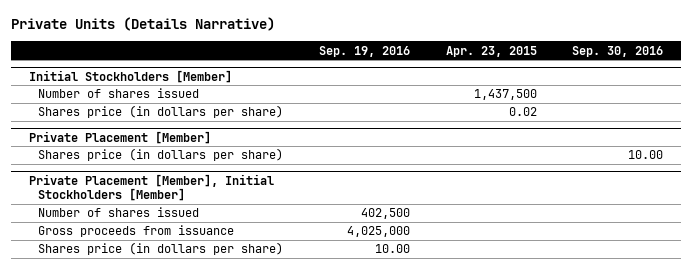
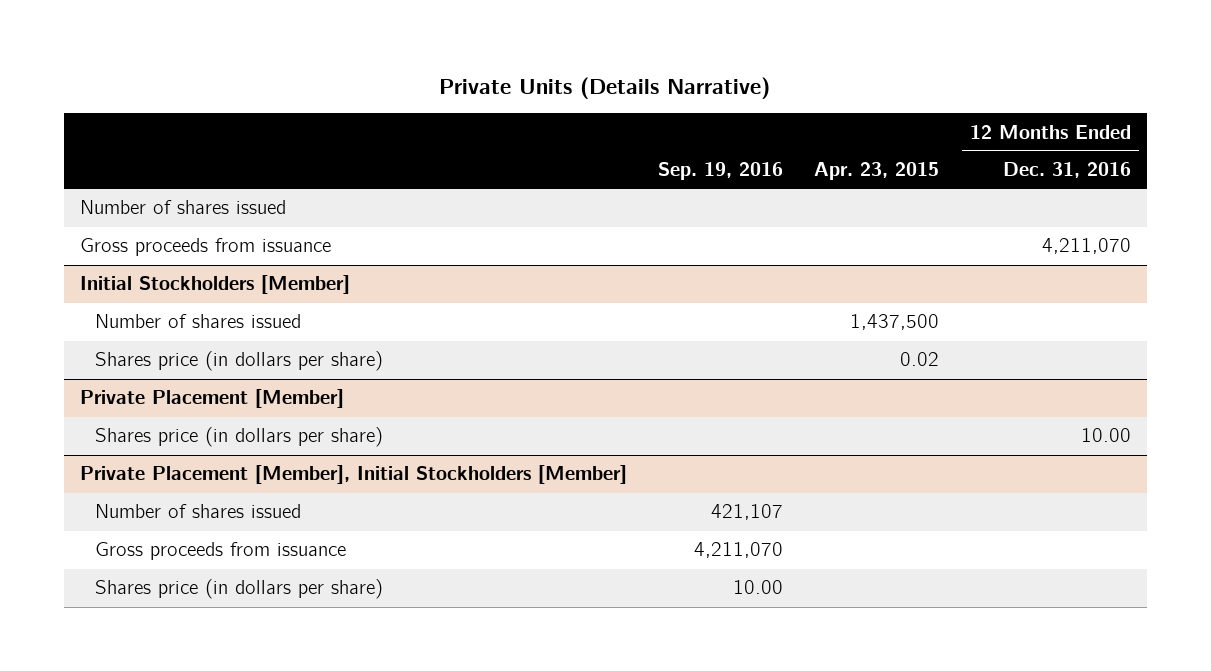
- | Sep. 19, 2016 | Apr. 23, 2015 | Sep. 30, 2016
+ | Sep. 19, 2016 | Apr. 23, 2015 | 12 Months Ended Dec. 31, 2016
+ Number of shares issued
+ Gross proceeds from issuance | | | 4,211,070
@ Private Placement [Member], Initial Stockholders [Member]
- Number of shares issued | 402,500 | |
- Gross proceeds from issuance | 4,025,000 | |
+ Number of shares issued | 421,107 | |
+ Gross proceeds from issuance | 4,211,070 | |

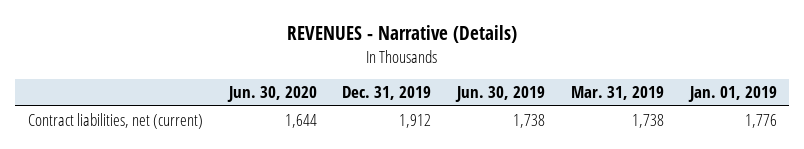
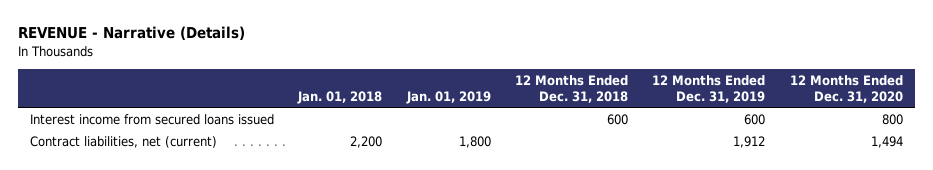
- REVENUES - Narrative (Details)
+ REVENUE - Narrative (Details)
- | Jun. 30, 2020 | Dec. 31, 2019 | Jun. 30, 2019 | Mar. 31, 2019 | Jan. 01, 2019
+ | Jan. 01, 2018 | Jan. 01, 2019 | 12 Months Ended Dec. 31, 2018 | 12 Months Ended Dec. 31, 2019 | 12 Months Ended Dec. 31, 2020
- Contract liabilities, net (current) | 1,644 | 1,912 | 1,738 | 1,738 | 1,776
+ Interest income from secured loans issued | | | 600 | 600 | 800
+ Contract liabilities, net (current) | 2,200 | 1,800 | | 1,912 | 1,494

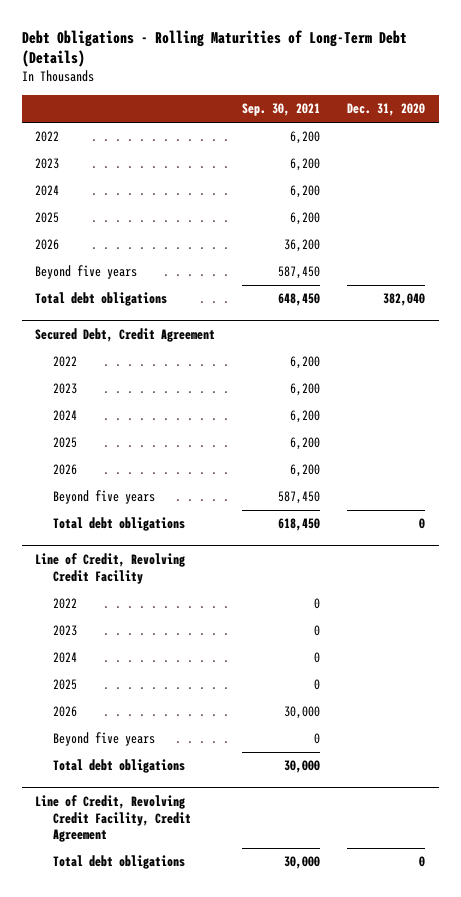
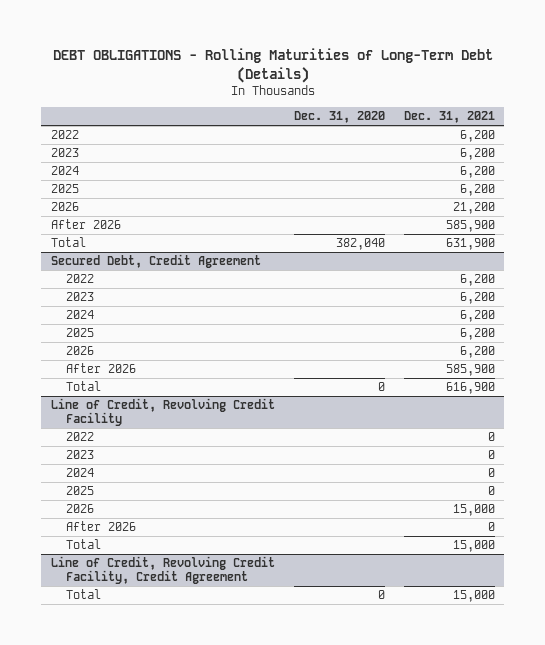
- Debt Obligations - Rolling Maturities of Long-Term Debt (Details)
+ DEBT OBLIGATIONS - Rolling Maturities of Long-Term Debt (Details)
- | Sep. 30, 2021 | Dec. 31, 2020
+ | Dec. 31, 2020 | Dec. 31, 2021
- Beyond five years | 587,450 |
- Total debt obligations | 648,450 | 382,040
+ After 2026 | | 585,900
+ Total | 382,040 | 631,900
@ Secured Debt, Credit Agreement
- Beyond five years | 587,450 |
- Total debt obligations | 618,450 | 0
+ After 2026 | | 585,900
+ Total | 0 | 616,900
@ Line of Credit, Revolving Credit Facility
- Beyond five years | 0 |
- Total debt obligations | 30,000 |
+ After 2026 | | 0
+ Total | | 15,000
@ Line of Credit, Revolving Credit Facility, Credit Agreement
- Total debt obligations | 30,000 | 0
+ Total | 0 | 15,000

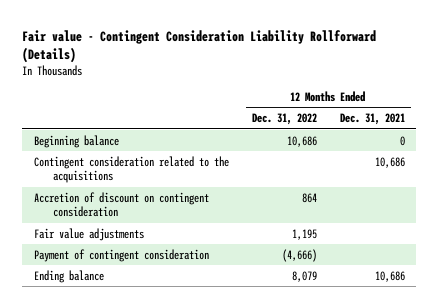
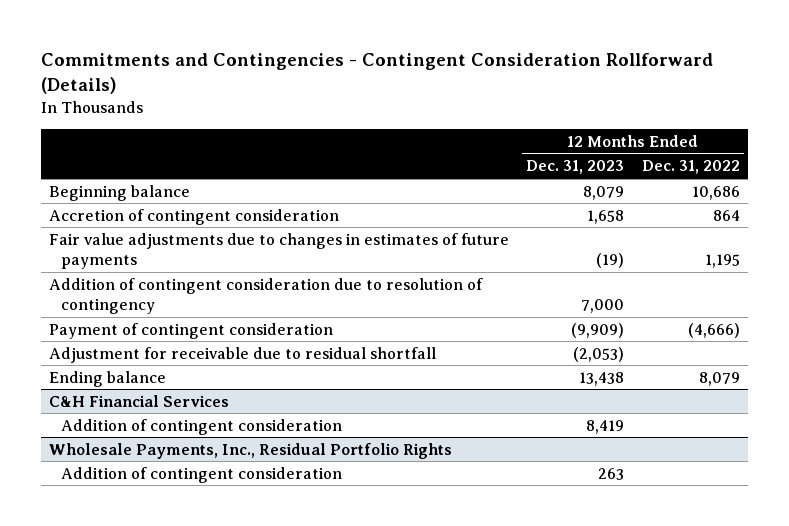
- Fair value - Contingent Consideration Liability Rollforward (Details)
+ Commitments and Contingencies - Contingent Consideration Rollforward (Details)
- | 12 Months Ended Dec. 31, 2022 | 12 Months Ended Dec. 31, 2021
+ | 12 Months Ended Dec. 31, 2023 | 12 Months Ended Dec. 31, 2022
- Contingent consideration related to the acquisitions | | 10,686
- Accretion of discount on contingent consideration | 864 |
- Fair value adjustments | 1,195 |
+ Accretion of contingent consideration | 1,658 | 864
+ Fair value adjustments due to changes in estimates of future payments | (19) | 1,195
+ Addition of contingent consideration due to resolution of contingency | 7,000 |
+ Adjustment for receivable due to residual shortfall | (2,053) |
+ C&H Financial Services
+ Addition of contingent consideration | 8,419 |
+ Wholesale Payments, Inc., Residual Portfolio Rights
+ Addition of contingent consideration | 263 |

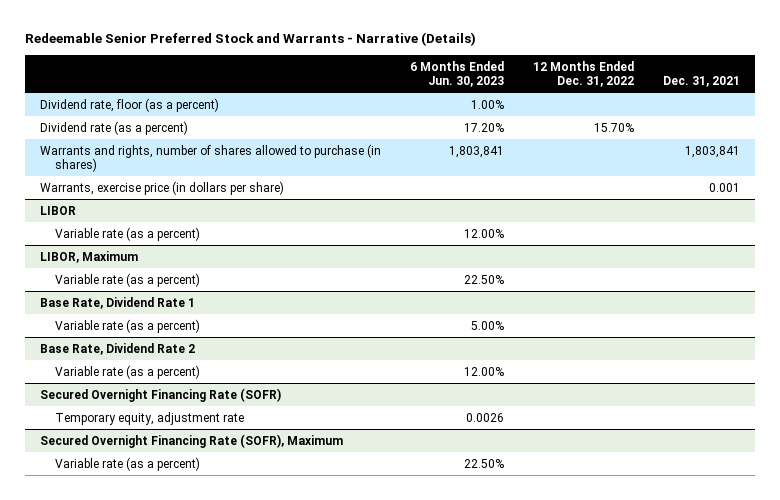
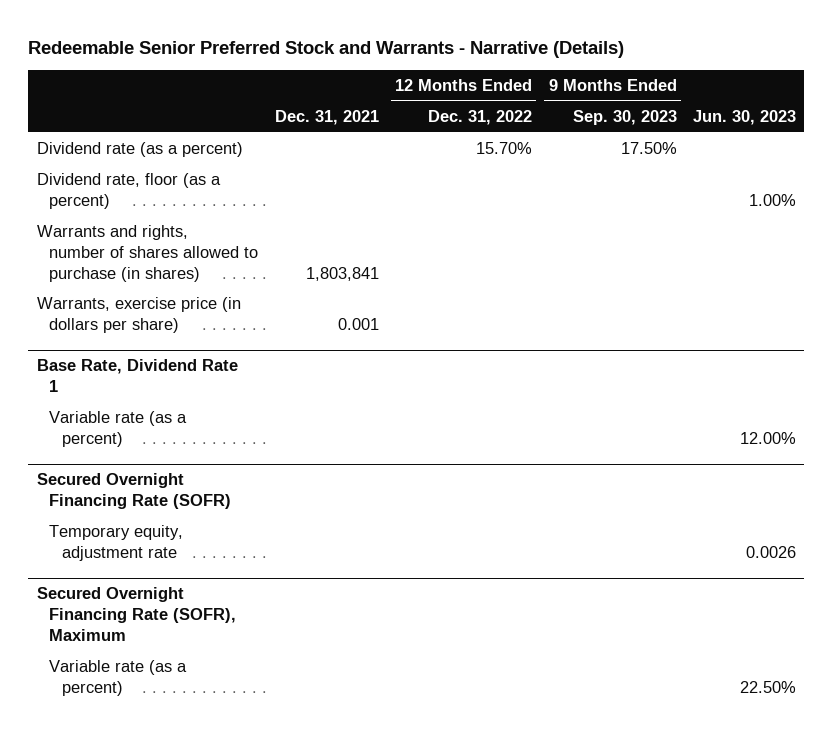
- | 6 Months Ended Jun. 30, 2023 | 12 Months Ended Dec. 31, 2022 | Dec. 31, 2021
+ | Dec. 31, 2021 | 12 Months Ended Dec. 31, 2022 | 9 Months Ended Sep. 30, 2023 | Jun. 30, 2023
moved down: Dividend rate, floor (as a percent) | | | | 1.00%
- LIBOR
- Variable rate (as a percent) | 12.00% | |
- LIBOR, Maximum
- Variable rate (as a percent) | 22.50% | |
- Base Rate, Dividend Rate 2
- Variable rate (as a percent) | 12.00% | |

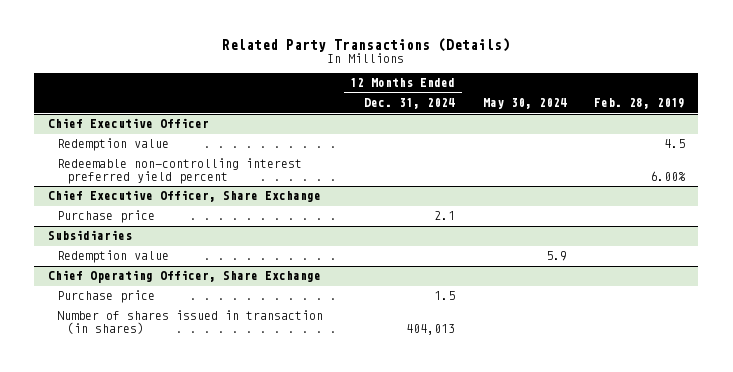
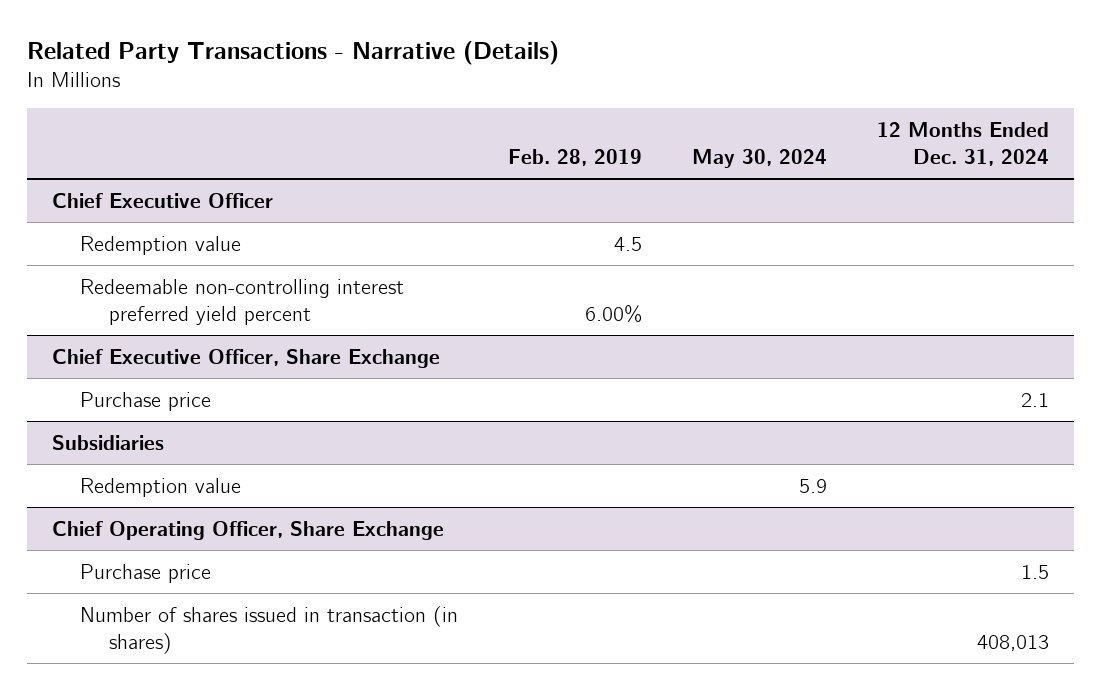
- Related Party Transactions (Details)
+ Related Party Transactions - Narrative (Details)
- | 12 Months Ended Dec. 31, 2024 | May 30, 2024 | Feb. 28, 2019
+ | Feb. 28, 2019 | May 30, 2024 | 12 Months Ended Dec. 31, 2024
@ Chief Operating Officer, Share Exchange
- Number of shares issued in transaction (in shares) | 404,013 | |
+ Number of shares issued in transaction (in shares) | | | 408,013

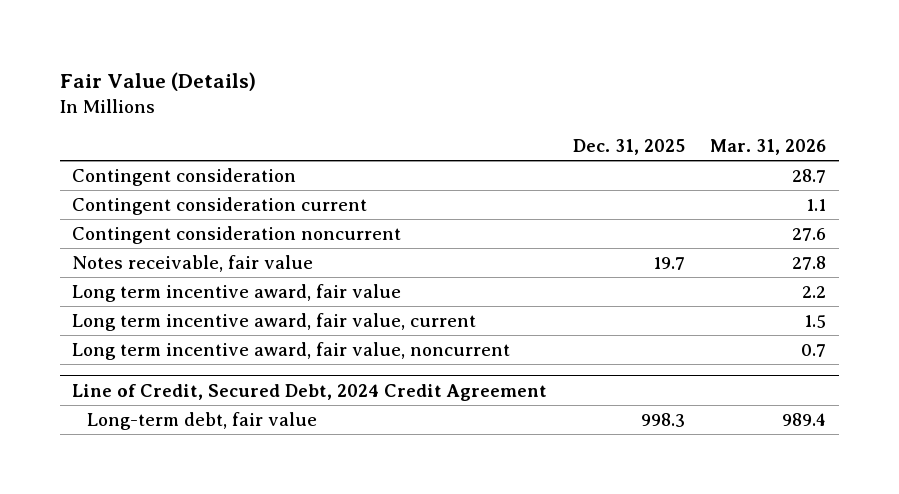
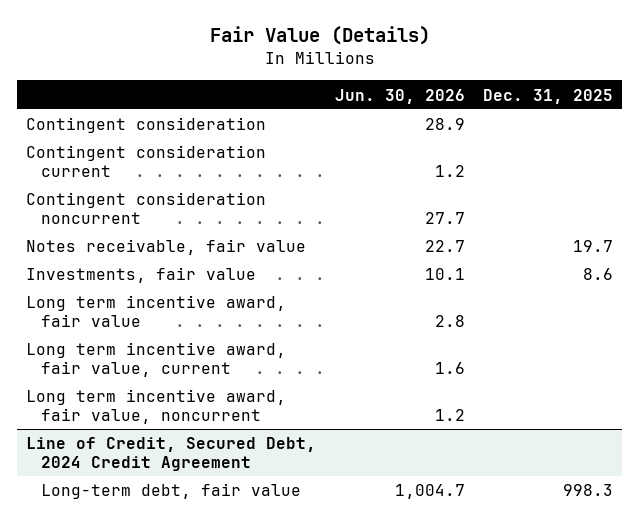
- | Dec. 31, 2025 | Mar. 31, 2026
+ | Jun. 30, 2026 | Dec. 31, 2025
+ Investments, fair value | 10.1 | 8.6

